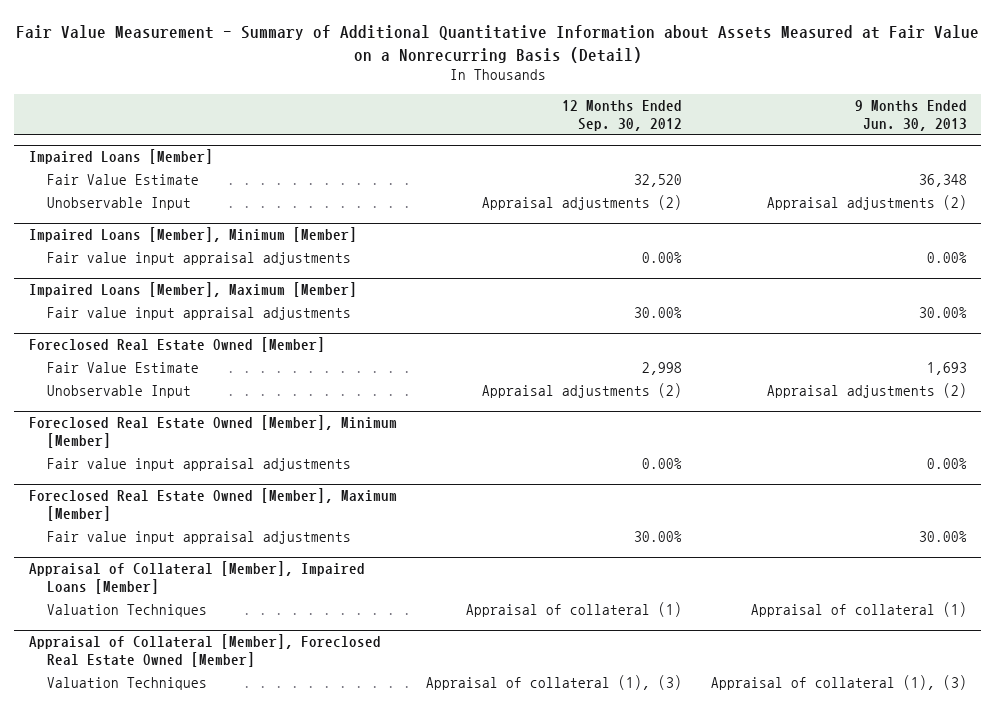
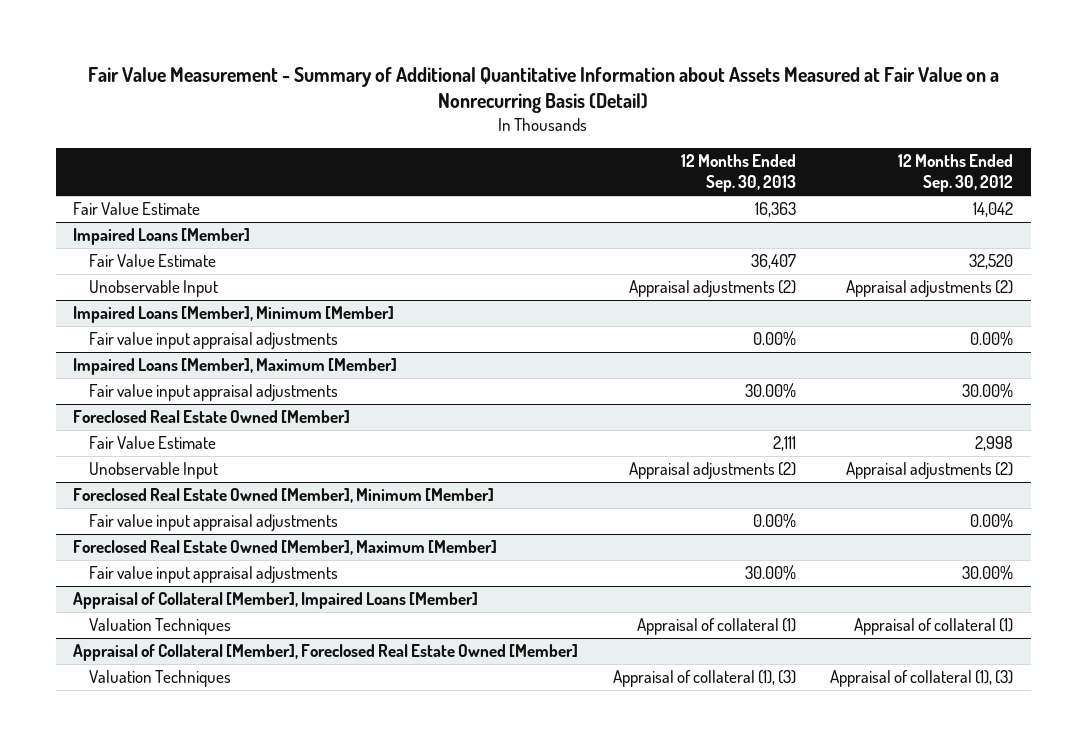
- | 12 Months Ended Sep. 30, 2012 | 9 Months Ended Jun. 30, 2013
+ | 12 Months Ended Sep. 30, 2013 | 12 Months Ended Sep. 30, 2012
+ Fair Value Estimate | 16,363 | 14,042

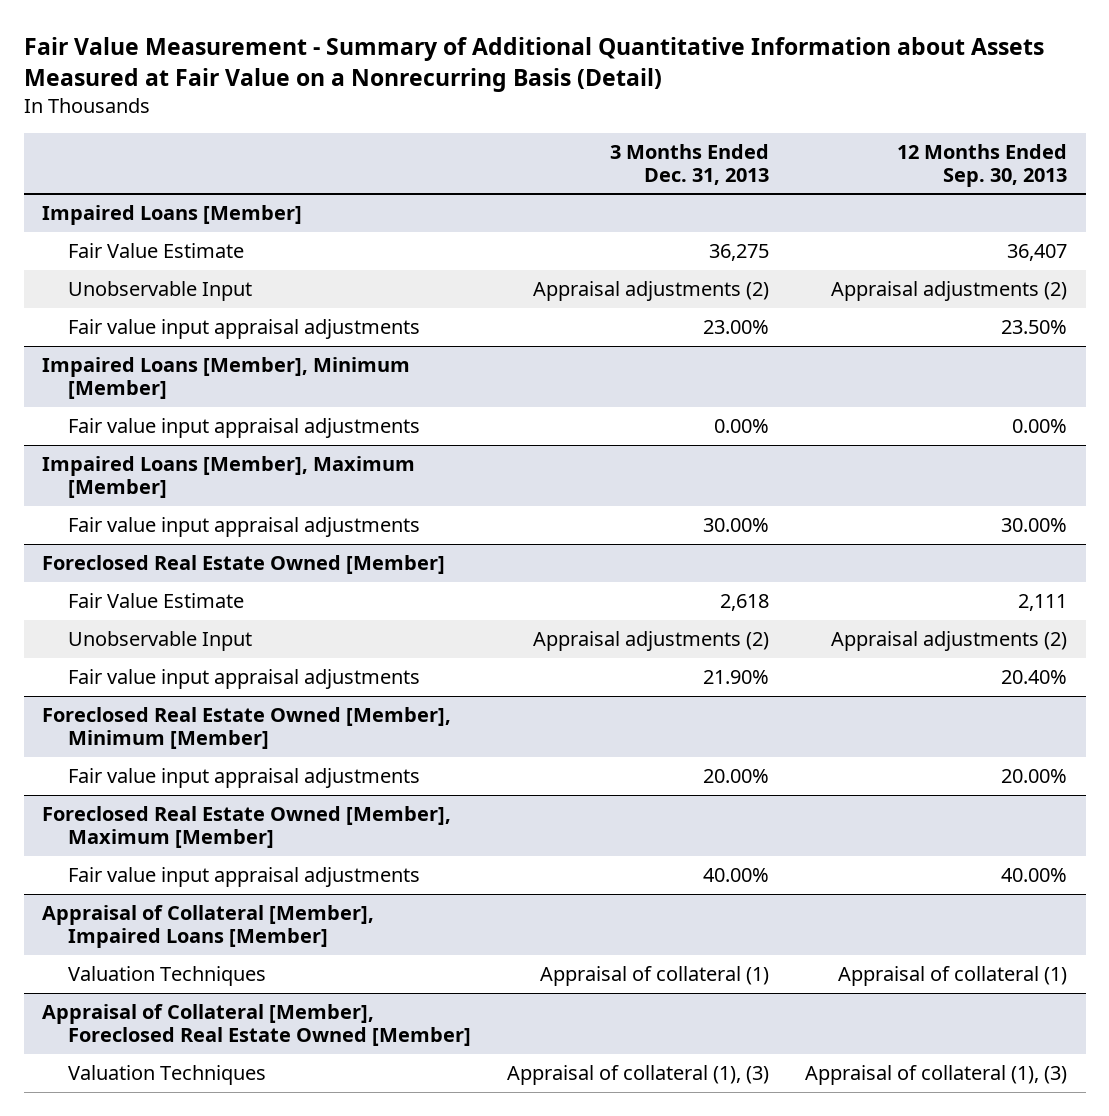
- | 12 Months Ended Sep. 30, 2013 | 12 Months Ended Sep. 30, 2012
+ | 3 Months Ended Dec. 31, 2013 | 12 Months Ended Sep. 30, 2013
- Fair Value Estimate | 16,363 | 14,042
@ Impaired Loans [Member]
+ Fair value input appraisal adjustments | 23.00% | 23.50%
@ Foreclosed Real Estate Owned [Member]
+ Fair value input appraisal adjustments | 21.90% | 20.40%
@ Foreclosed Real Estate Owned [Member], Minimum [Member]
- Fair value input appraisal adjustments | 0.00% | 0.00%
+ Fair value input appraisal adjustments | 20.00% | 20.00%
@ Foreclosed Real Estate Owned [Member], Maximum [Member]
- Fair value input appraisal adjustments | 30.00% | 30.00%
+ Fair value input appraisal adjustments | 40.00% | 40.00%

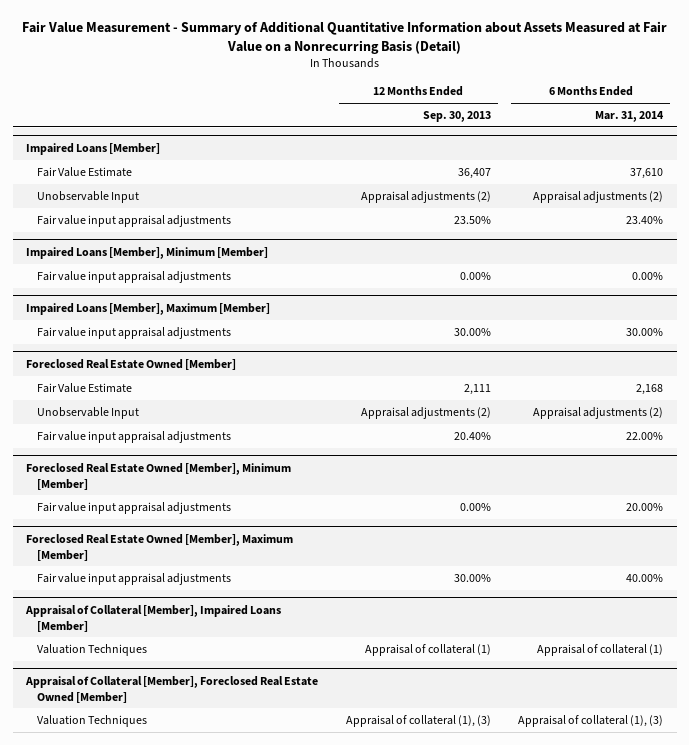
- | 3 Months Ended Dec. 31, 2013 | 12 Months Ended Sep. 30, 2013
+ | 12 Months Ended Sep. 30, 2013 | 6 Months Ended Mar. 31, 2014
@ Foreclosed Real Estate Owned [Member], Minimum [Member]
- Fair value input appraisal adjustments | 20.00% | 20.00%
+ Fair value input appraisal adjustments | 0.00% | 20.00%
@ Foreclosed Real Estate Owned [Member], Maximum [Member]
- Fair value input appraisal adjustments | 40.00% | 40.00%
+ Fair value input appraisal adjustments | 30.00% | 40.00%

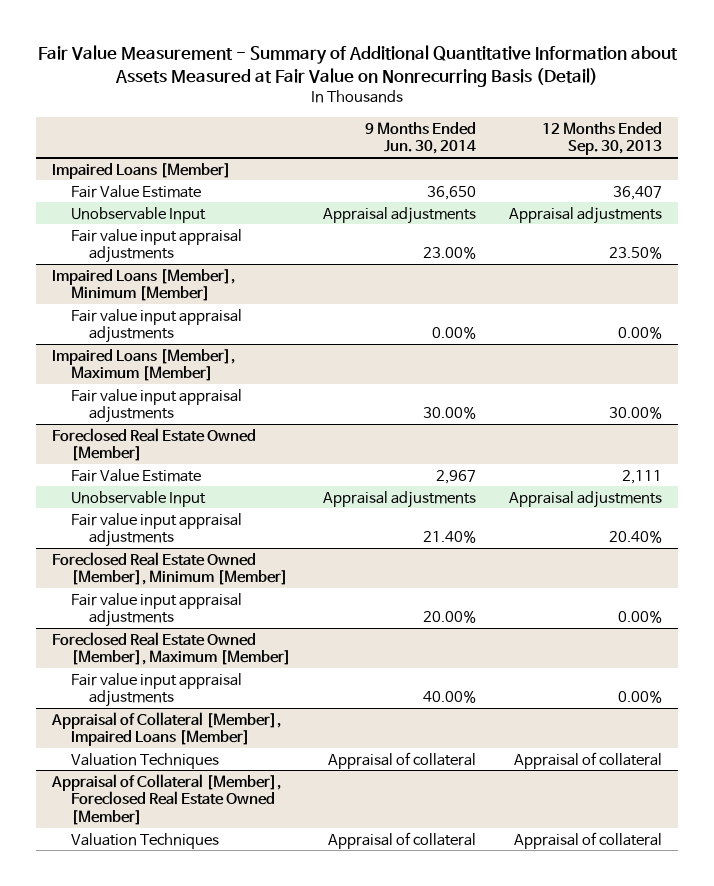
- Fair Value Measurement - Summary of Additional Quantitative Information about Assets Measured at Fair Value on a Nonrecurring Basis (Detail)
+ Fair Value Measurement - Summary of Additional Quantitative Information about Assets Measured at Fair Value on Nonrecurring Basis (Detail)
- | 12 Months Ended Sep. 30, 2013 | 6 Months Ended Mar. 31, 2014
+ | 9 Months Ended Jun. 30, 2014 | 12 Months Ended Sep. 30, 2013
@ Impaired Loans [Member]
- Unobservable Input | Appraisal adjustments (2) | Appraisal adjustments (2)
+ Unobservable Input | Appraisal adjustments | Appraisal adjustments
@ Foreclosed Real Estate Owned [Member]
- Unobservable Input | Appraisal adjustments (2) | Appraisal adjustments (2)
+ Unobservable Input | Appraisal adjustments | Appraisal adjustments
@ Foreclosed Real Estate Owned [Member], Maximum [Member]
- Fair value input appraisal adjustments | 30.00% | 40.00%
+ Fair value input appraisal adjustments | 40.00% | 0.00%
@ Appraisal of Collateral [Member], Impaired Loans [Member]
- Valuation Techniques | Appraisal of collateral (1) | Appraisal of collateral (1)
+ Valuation Techniques | Appraisal of collateral | Appraisal of collateral
@ Appraisal of Collateral [Member], Foreclosed Real Estate Owned [Member]
- Valuation Techniques | Appraisal of collateral (1), (3) | Appraisal of collateral (1), (3)
+ Valuation Techniques | Appraisal of collateral | Appraisal of collateral

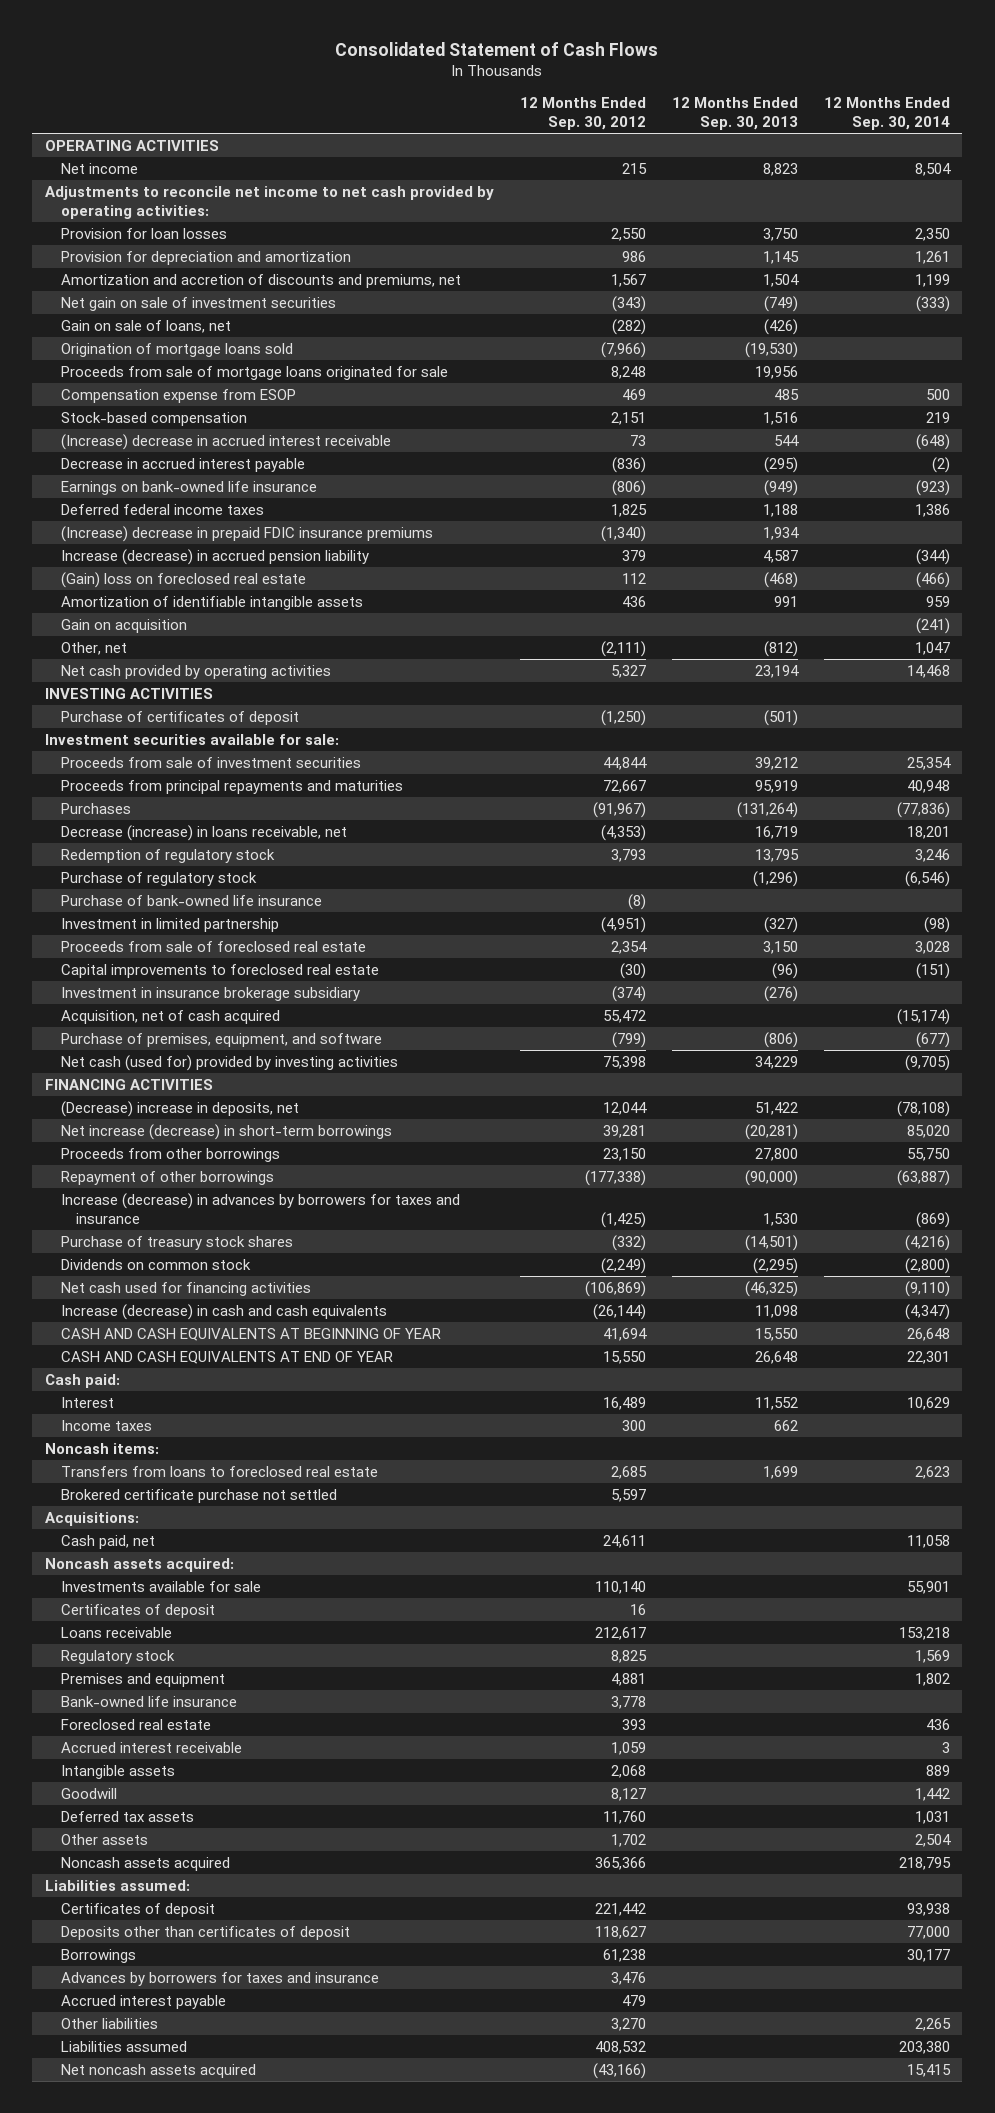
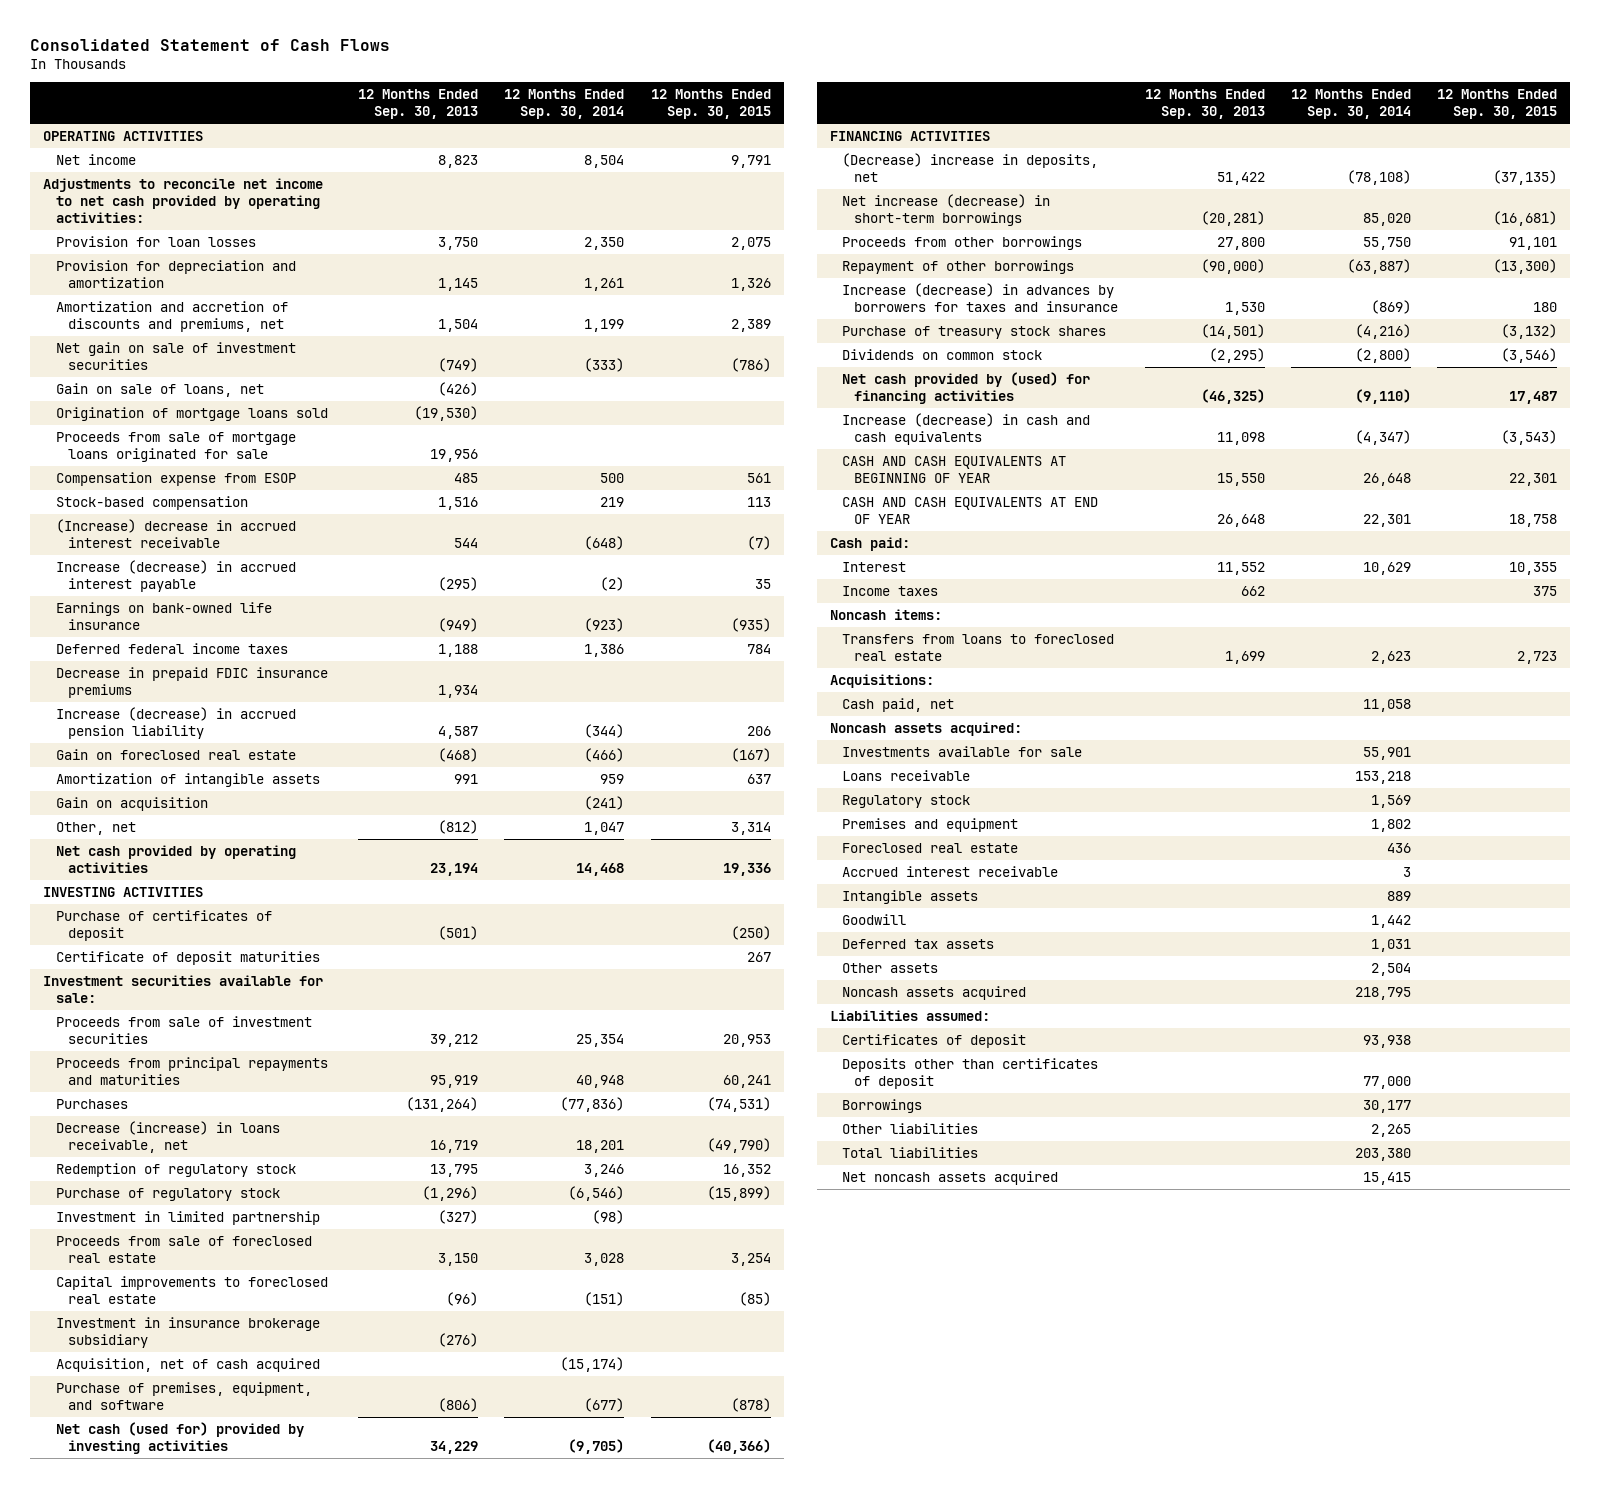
- | 12 Months Ended Sep. 30, 2012 | 12 Months Ended Sep. 30, 2013 | 12 Months Ended Sep. 30, 2014
+ | 12 Months Ended Sep. 30, 2013 | 12 Months Ended Sep. 30, 2014 | 12 Months Ended Sep. 30, 2015
- Decrease in accrued interest payable | (836) | (295) | (2)
+ Increase (decrease) in accrued interest payable | (295) | (2) | 35
- (Increase) decrease in prepaid FDIC insurance premiums | (1,340) | 1,934 |
+ Decrease in prepaid FDIC insurance premiums | 1,934 | |
- (Gain) loss on foreclosed real estate | 112 | (468) | (466)
- Amortization of identifiable intangible assets | 436 | 991 | 959
+ Gain on foreclosed real estate | (468) | (466) | (167)
+ Amortization of intangible assets | 991 | 959 | 637
+ Certificate of deposit maturities | | | 267
- Purchase of bank-owned life insurance | (8) | |
- Net cash used for financing activities | (106,869) | (46,325) | (9,110)
+ Net cash provided by (used) for financing activities | (46,325) | (9,110) | 17,487
- Brokered certificate purchase not settled | 5,597 | |
- Certificates of deposit | 16 | |
- Bank-owned life insurance | 3,778 | |
- Advances by borrowers for taxes and insurance | 3,476 | |
- Accrued interest payable | 479 | |
- Liabilities assumed | 408,532 | | 203,380
+ Total liabilities | | 203,380 |

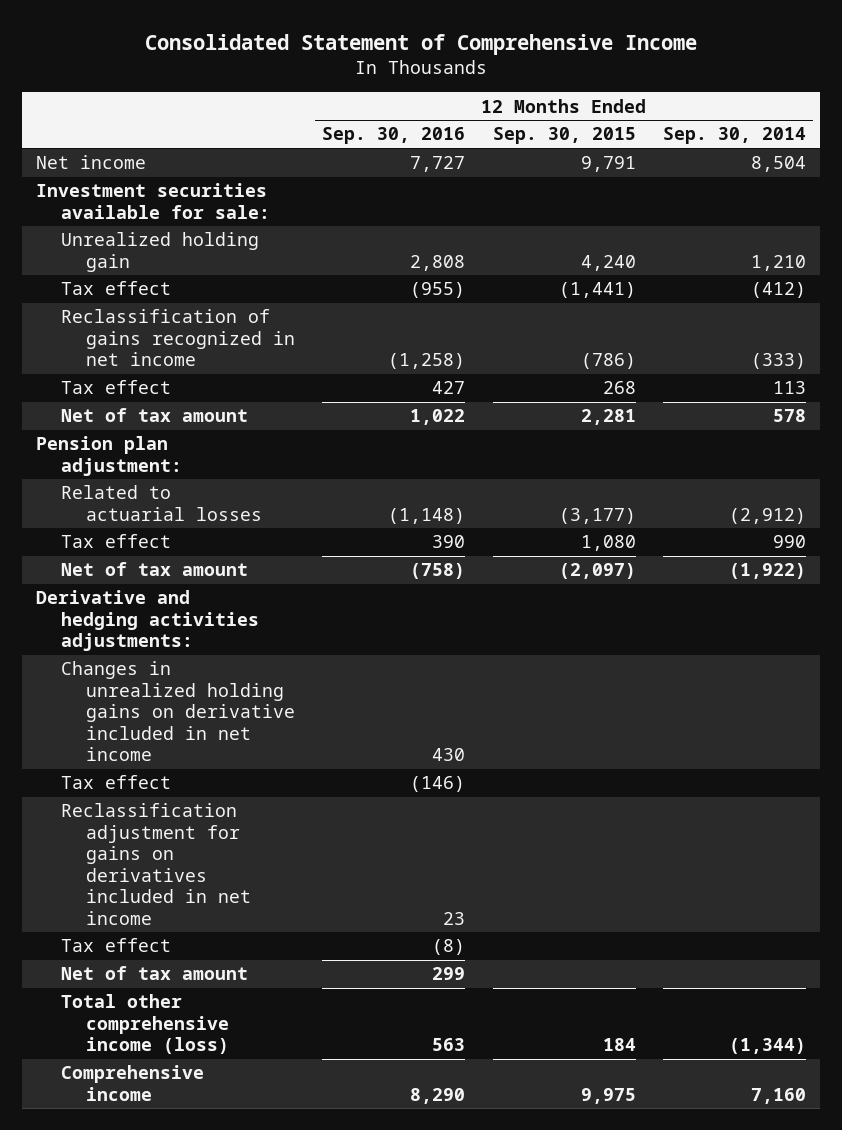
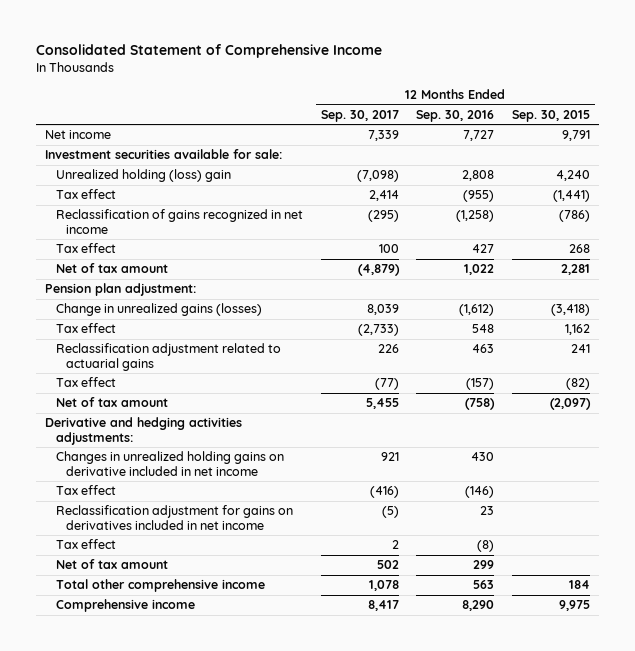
- | 12 Months Ended Sep. 30, 2016 | 12 Months Ended Sep. 30, 2015 | 12 Months Ended Sep. 30, 2014
+ | 12 Months Ended Sep. 30, 2017 | 12 Months Ended Sep. 30, 2016 | 12 Months Ended Sep. 30, 2015
- Unrealized holding gain | 2,808 | 4,240 | 1,210
+ Unrealized holding (loss) gain | (7,098) | 2,808 | 4,240
- Related to actuarial losses | (1,148) | (3,177) | (2,912)
- Tax effect | 390 | 1,080 | 990
+ Change in unrealized gains (losses) | 8,039 | (1,612) | (3,418)
+ Tax effect | (2,733) | 548 | 1,162
+ Reclassification adjustment related to actuarial gains | 226 | 463 | 241
+ Tax effect | (77) | (157) | (82)
- Total other comprehensive income (loss) | 563 | 184 | (1,344)
+ Total other comprehensive income | 1,078 | 563 | 184

